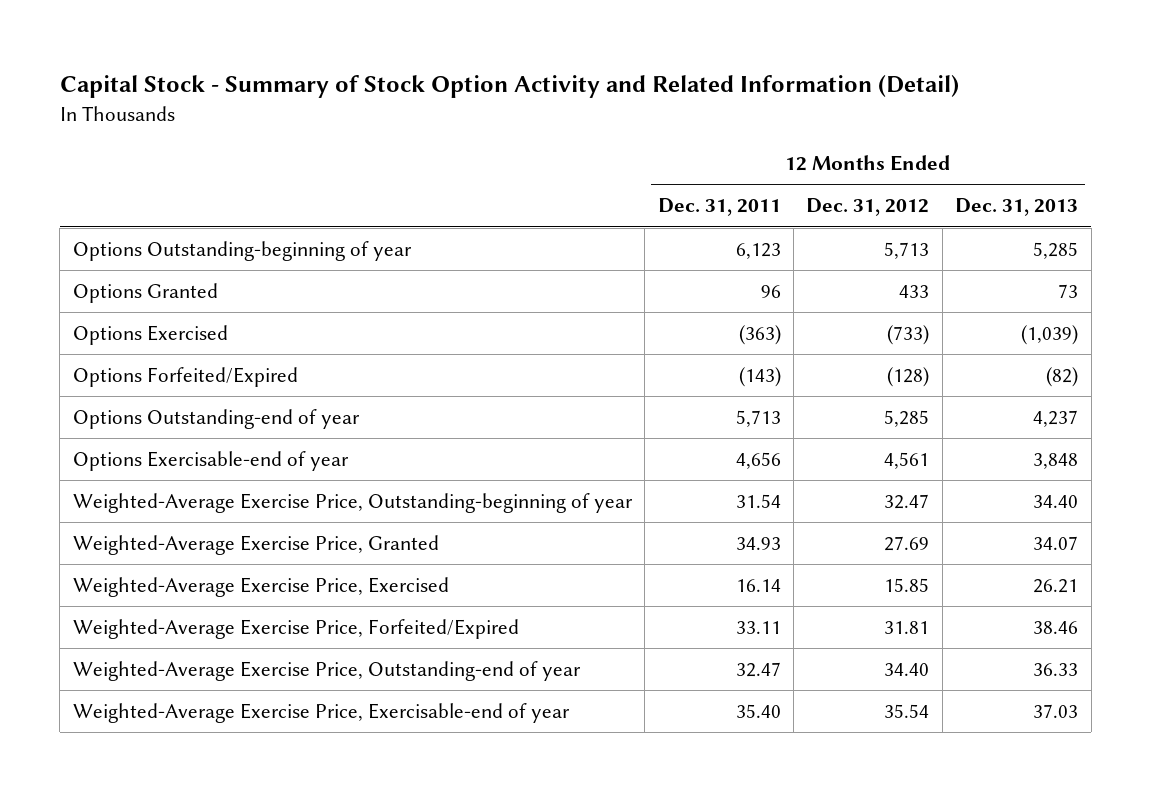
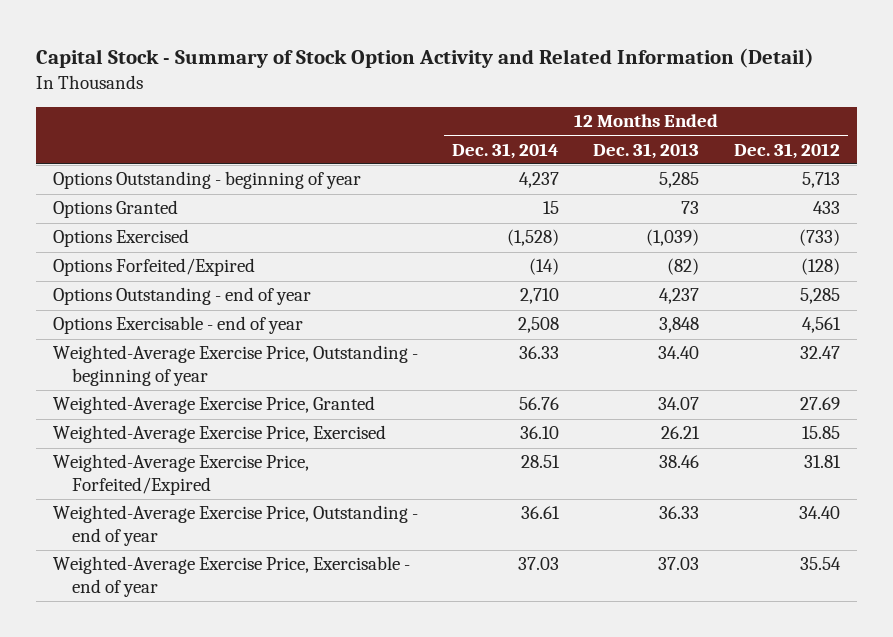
- | 12 Months Ended Dec. 31, 2011 | 12 Months Ended Dec. 31, 2012 | 12 Months Ended Dec. 31, 2013
+ | 12 Months Ended Dec. 31, 2014 | 12 Months Ended Dec. 31, 2013 | 12 Months Ended Dec. 31, 2012
- Options Outstanding-beginning of year | 6,123 | 5,713 | 5,285
+ Options Outstanding - beginning of year | 4,237 | 5,285 | 5,713
- Options Outstanding-end of year | 5,713 | 5,285 | 4,237
- Options Exercisable-end of year | 4,656 | 4,561 | 3,848
- Weighted-Average Exercise Price, Outstanding-beginning of year | 31.54 | 32.47 | 34.40
+ Options Outstanding - end of year | 2,710 | 4,237 | 5,285
+ Options Exercisable - end of year | 2,508 | 3,848 | 4,561
+ Weighted-Average Exercise Price, Outstanding - beginning of year | 36.33 | 34.40 | 32.47
- Weighted-Average Exercise Price, Outstanding-end of year | 32.47 | 34.40 | 36.33
- Weighted-Average Exercise Price, Exercisable-end of year | 35.40 | 35.54 | 37.03
+ Weighted-Average Exercise Price, Outstanding - end of year | 36.61 | 36.33 | 34.40
+ Weighted-Average Exercise Price, Exercisable - end of year | 37.03 | 37.03 | 35.54

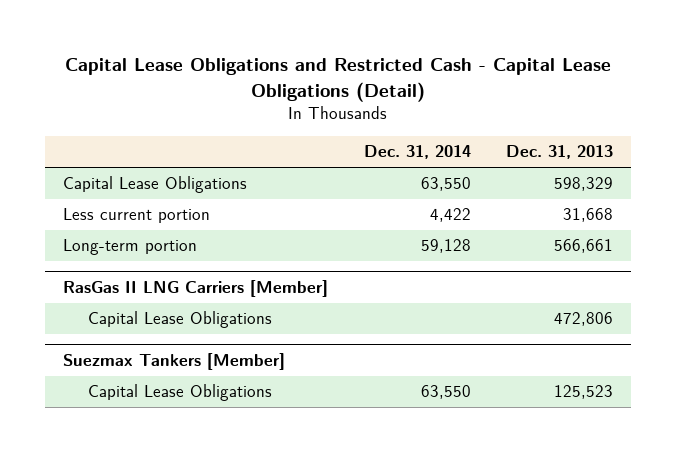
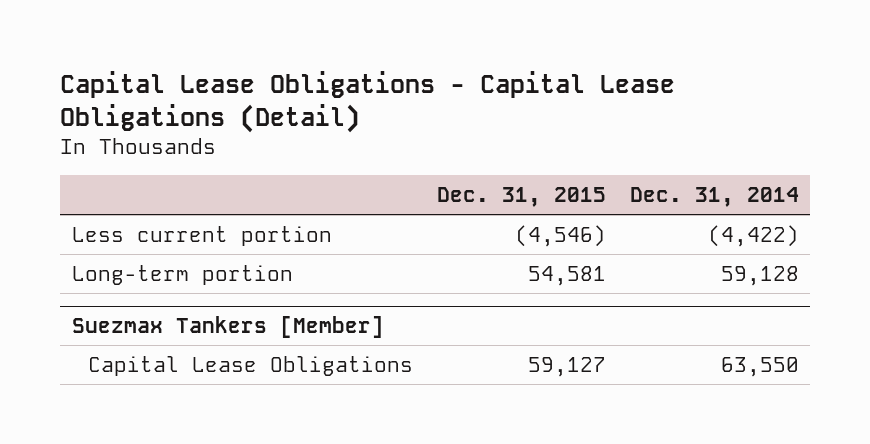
- Capital Lease Obligations and Restricted Cash - Capital Lease Obligations (Detail)
+ Capital Lease Obligations - Capital Lease Obligations (Detail)
- | Dec. 31, 2014 | Dec. 31, 2013
+ | Dec. 31, 2015 | Dec. 31, 2014
- Capital Lease Obligations | 63,550 | 598,329
- Less current portion | 4,422 | 31,668
+ Less current portion | (4,546) | (4,422)
- RasGas II LNG Carriers [Member]
- Capital Lease Obligations | | 472,806

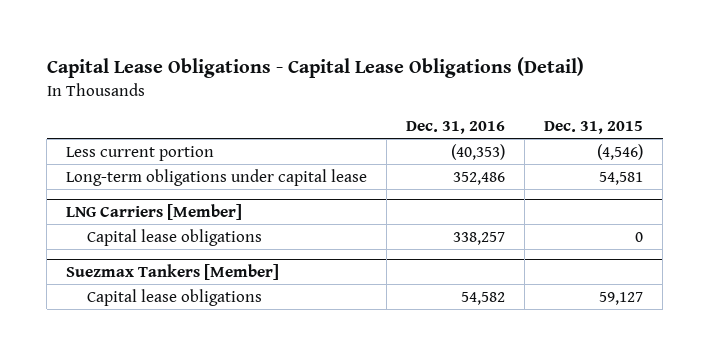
- | Dec. 31, 2015 | Dec. 31, 2014
+ | Dec. 31, 2016 | Dec. 31, 2015
- Long-term portion | 54,581 | 59,128
+ Long-term obligations under capital lease | 352,486 | 54,581
+ LNG Carriers [Member]
+ Capital lease obligations | 338,257 | 0
@ Suezmax Tankers [Member]
- Capital Lease Obligations | 59,127 | 63,550
+ Capital lease obligations | 54,582 | 59,127

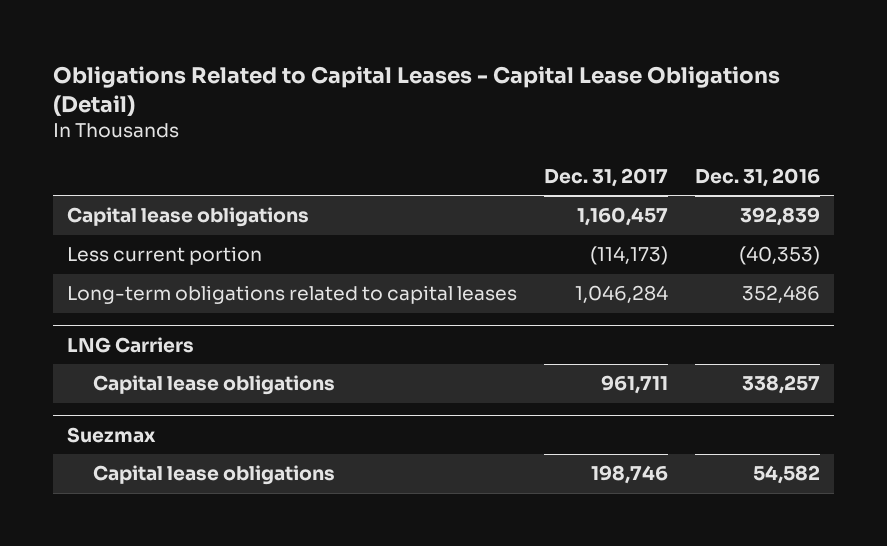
- Capital Lease Obligations - Capital Lease Obligations (Detail)
+ Obligations Related to Capital Leases - Capital Lease Obligations (Detail)
- | Dec. 31, 2016 | Dec. 31, 2015
+ | Dec. 31, 2017 | Dec. 31, 2016
+ Capital lease obligations | 1,160,457 | 392,839
- Long-term obligations under capital lease | 352,486 | 54,581
- LNG Carriers [Member]
+ Long-term obligations related to capital leases | 1,046,284 | 352,486
+ LNG Carriers
- Suezmax Tankers [Member]
+ Suezmax

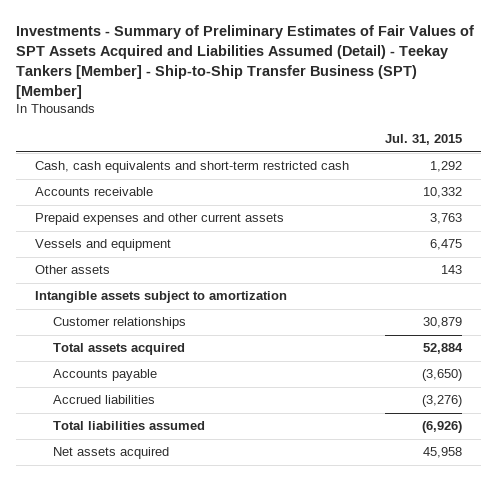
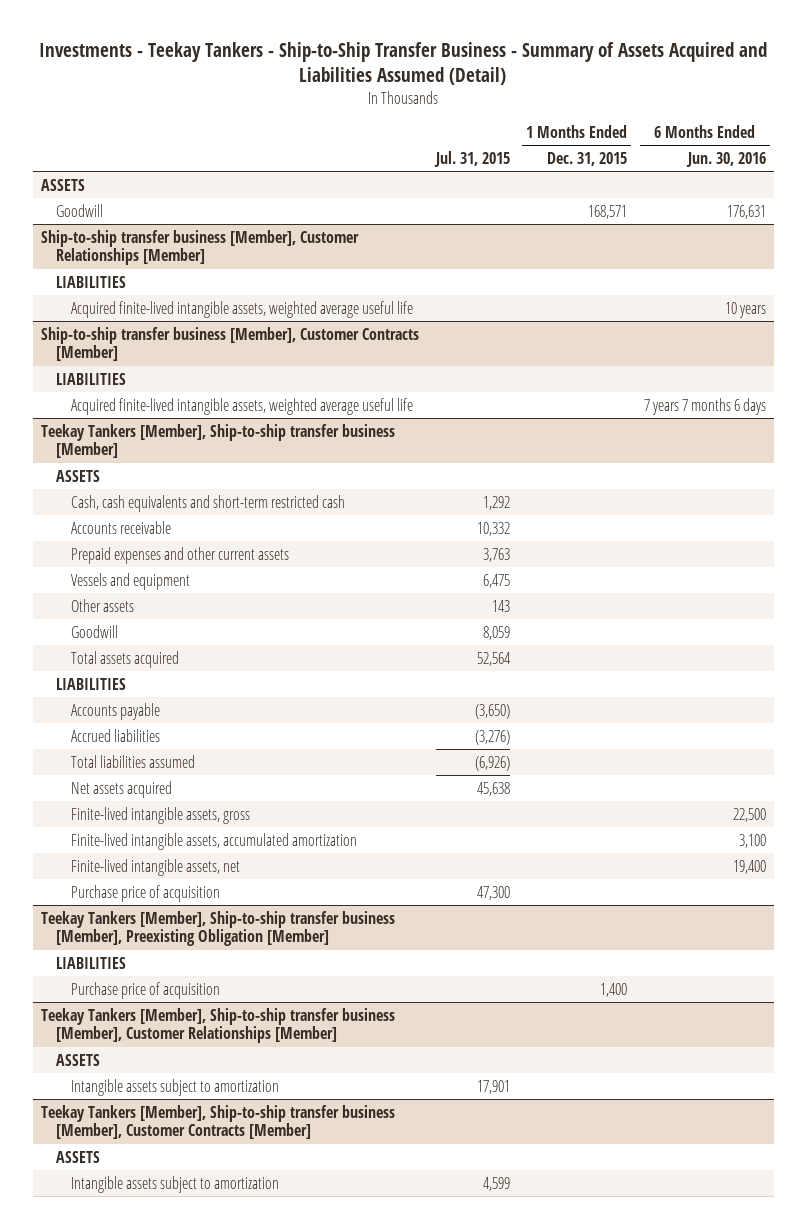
- Investments - Summary of Preliminary Estimates of Fair Values of SPT Assets Acquired and Liabilities Assumed (Detail) - Teekay Tankers [Member] - Ship-to-Ship Transfer Business (SPT) [Member]
+ Investments - Teekay Tankers - Ship-to-Ship Transfer Business - Summary of Assets Acquired and Liabilities Assumed (Detail)
- | Jul. 31, 2015
+ | Jul. 31, 2015 | 1 Months Ended Dec. 31, 2015 | 6 Months Ended Jun. 30, 2016
+ ASSETS
+ Goodwill | | 168,571 | 176,631
+ Ship-to-ship transfer business [Member], Customer Relationships [Member]
+ LIABILITIES
+ Acquired finite-lived intangible assets, weighted average useful life | | | 10 years
+ Ship-to-ship transfer business [Member], Customer Contracts [Member]
+ LIABILITIES
+ Acquired finite-lived intangible assets, weighted average useful life | | | 7 years 7 months 6 days
+ Teekay Tankers [Member], Ship-to-ship transfer business [Member]
+ ASSETS
- Intangible assets subject to amortization
- Customer relationships | 30,879
- Total assets acquired | 52,884
+ Goodwill | 8,059 | |
+ Total assets acquired | 52,564 | |
+ LIABILITIES
- Net assets acquired | 45,958
+ Net assets acquired | 45,638 | |
+ Finite-lived intangible assets, gross | | | 22,500
+ Finite-lived intangible assets, accumulated amortization | | | 3,100
+ Finite-lived intangible assets, net | | | 19,400
+ Purchase price of acquisition | 47,300 | |
+ Teekay Tankers [Member], Ship-to-ship transfer business [Member], Preexisting Obligation [Member]
+ LIABILITIES
+ Purchase price of acquisition | | 1,400 |
+ Teekay Tankers [Member], Ship-to-ship transfer business [Member], Customer Relationships [Member]
+ ASSETS
+ Intangible assets subject to amortization | 17,901 | |
+ Teekay Tankers [Member], Ship-to-ship transfer business [Member], Customer Contracts [Member]
+ ASSETS
+ Intangible assets subject to amortization | 4,599 | |

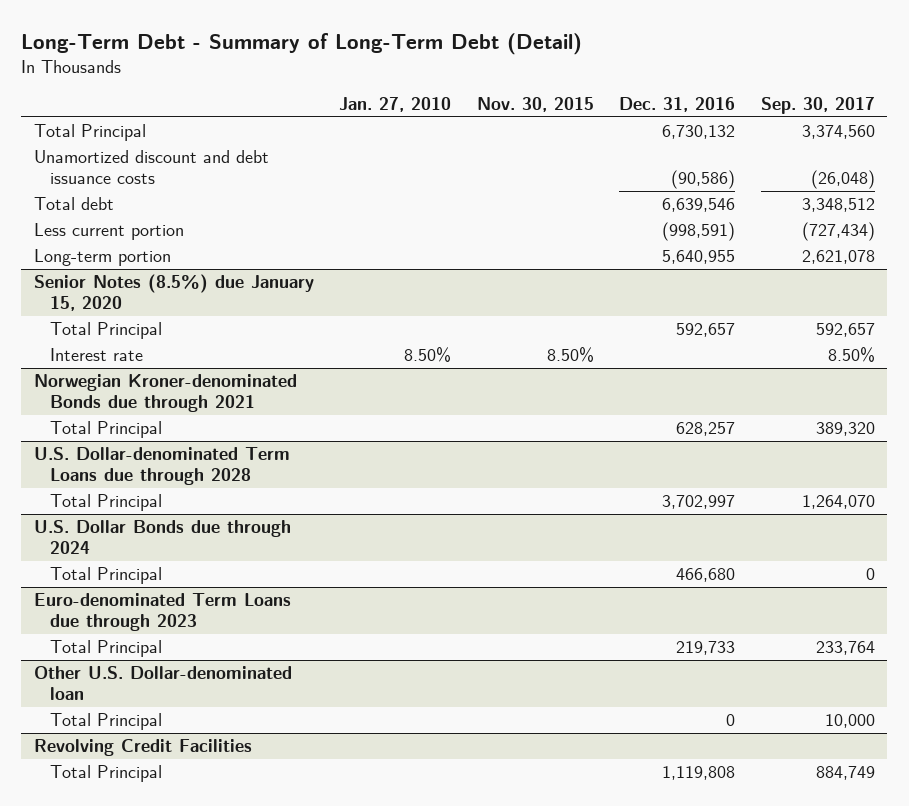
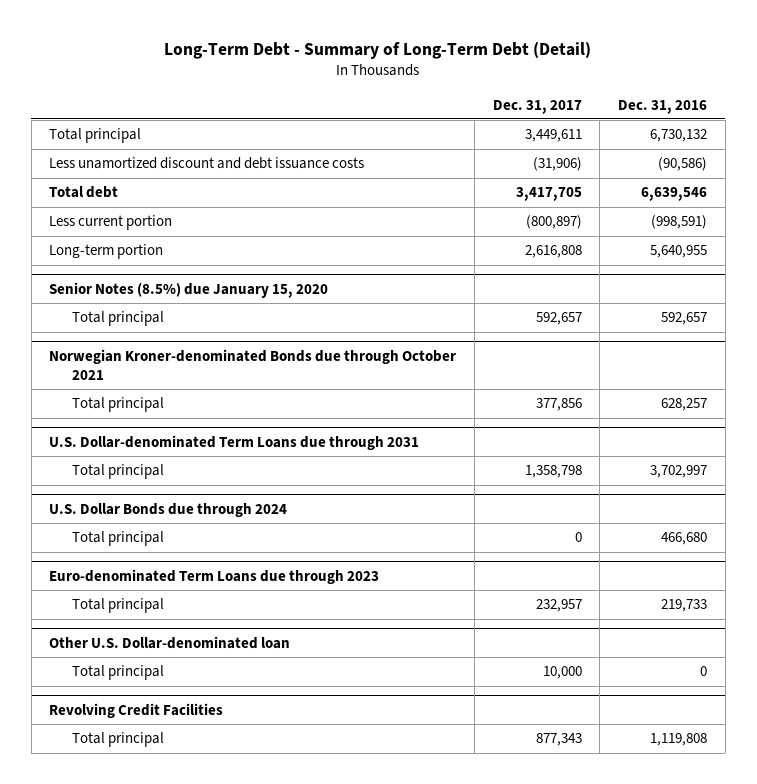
- | Jan. 27, 2010 | Nov. 30, 2015 | Dec. 31, 2016 | Sep. 30, 2017
+ | Dec. 31, 2017 | Dec. 31, 2016
- Total Principal | | | 6,730,132 | 3,374,560
- Unamortized discount and debt issuance costs | | | (90,586) | (26,048)
+ Total principal | 3,449,611 | 6,730,132
+ Less unamortized discount and debt issuance costs | (31,906) | (90,586)
@ Senior Notes (8.5%) due January 15, 2020
- Total Principal | | | 592,657 | 592,657
- Interest rate | 8.50% | 8.50% | | 8.50%
- Norwegian Kroner-denominated Bonds due through 2021
- Total Principal | | | 628,257 | 389,320
- U.S. Dollar-denominated Term Loans due through 2028
- Total Principal | | | 3,702,997 | 1,264,070
@ Senior Notes (8.5%) due January 15, 2020
+ Total principal | 592,657 | 592,657
+ Norwegian Kroner-denominated Bonds due through October 2021
+ Total principal | 377,856 | 628,257
+ U.S. Dollar-denominated Term Loans due through 2031
+ Total principal | 1,358,798 | 3,702,997
@ U.S. Dollar Bonds due through 2024
- Total Principal | | | 466,680 | 0
+ Total principal | 0 | 466,680
@ Euro-denominated Term Loans due through 2023
- Total Principal | | | 219,733 | 233,764
+ Total principal | 232,957 | 219,733
@ Other U.S. Dollar-denominated loan
- Total Principal | | | 0 | 10,000
+ Total principal | 10,000 | 0
@ Revolving Credit Facilities
- Total Principal | | | 1,119,808 | 884,749
+ Total principal | 877,343 | 1,119,808

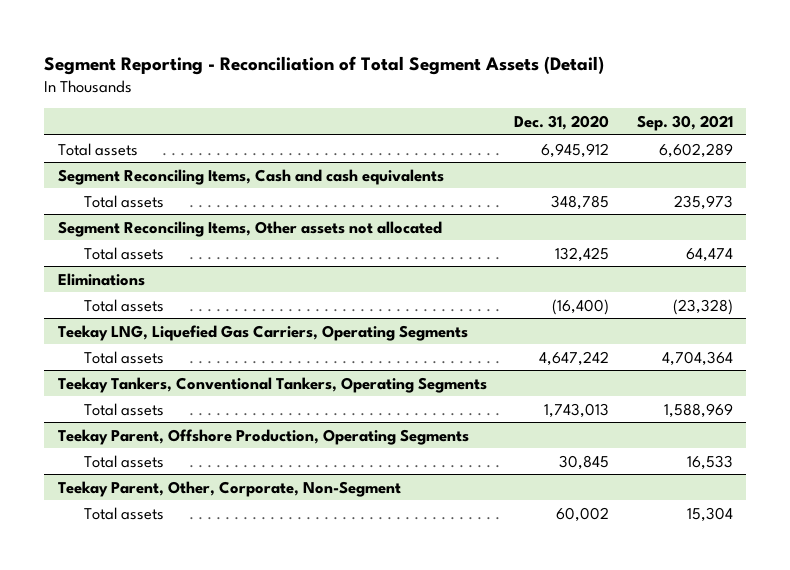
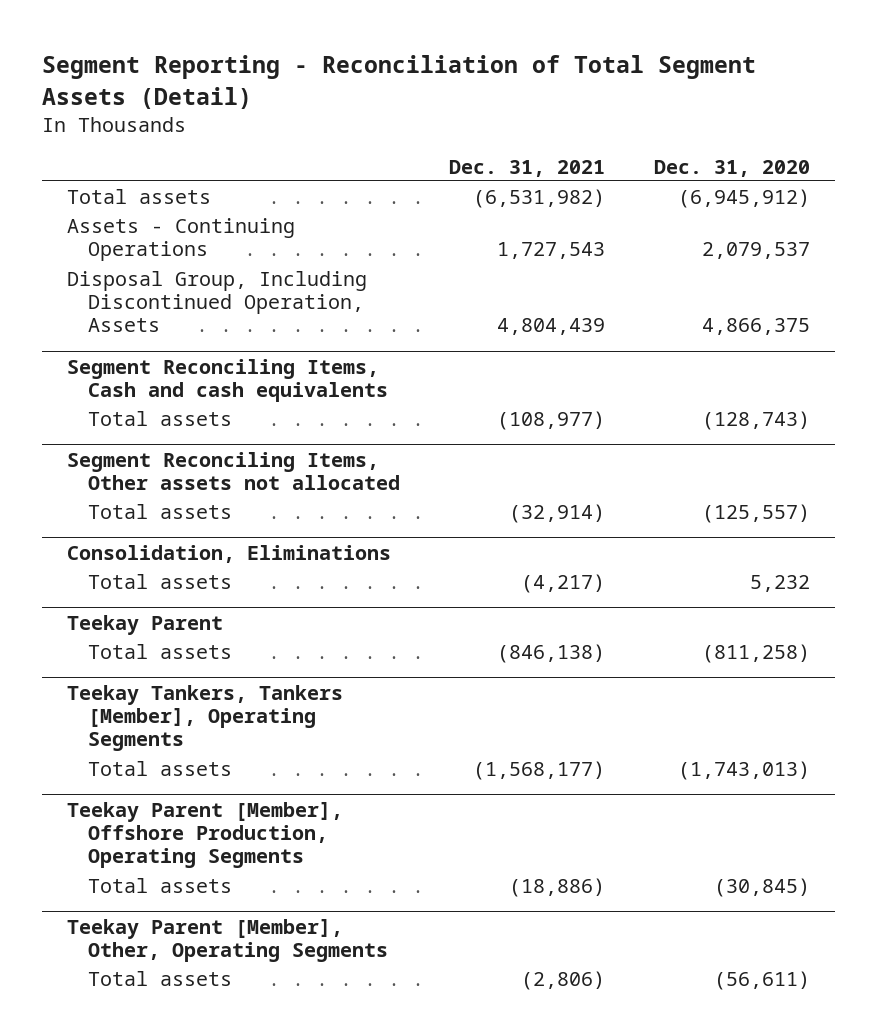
- | Dec. 31, 2020 | Sep. 30, 2021
+ | Dec. 31, 2021 | Dec. 31, 2020
- Total assets | 6,945,912 | 6,602,289
+ Total assets | (6,531,982) | (6,945,912)
+ Assets - Continuing Operations | 1,727,543 | 2,079,537
+ Disposal Group, Including Discontinued Operation, Assets | 4,804,439 | 4,866,375
@ Segment Reconciling Items, Cash and cash equivalents
- Total assets | 348,785 | 235,973
+ Total assets | (108,977) | (128,743)
@ Segment Reconciling Items, Other assets not allocated
- Total assets | 132,425 | 64,474
- Eliminations
- Total assets | (16,400) | (23,328)
- Teekay LNG, Liquefied Gas Carriers, Operating Segments
- Total assets | 4,647,242 | 4,704,364
- Teekay Tankers, Conventional Tankers, Operating Segments
- Total assets | 1,743,013 | 1,588,969
- Teekay Parent, Offshore Production, Operating Segments
- Total assets | 30,845 | 16,533
- Teekay Parent, Other, Corporate, Non-Segment
- Total assets | 60,002 | 15,304
@ Segment Reconciling Items, Other assets not allocated
+ Total assets | (32,914) | (125,557)
+ Consolidation, Eliminations
+ Total assets | (4,217) | 5,232
+ Teekay Parent
+ Total assets | (846,138) | (811,258)
+ Teekay Tankers, Tankers [Member], Operating Segments
+ Total assets | (1,568,177) | (1,743,013)
+ Teekay Parent [Member], Offshore Production, Operating Segments
+ Total assets | (18,886) | (30,845)
+ Teekay Parent [Member], Other, Operating Segments
+ Total assets | (2,806) | (56,611)

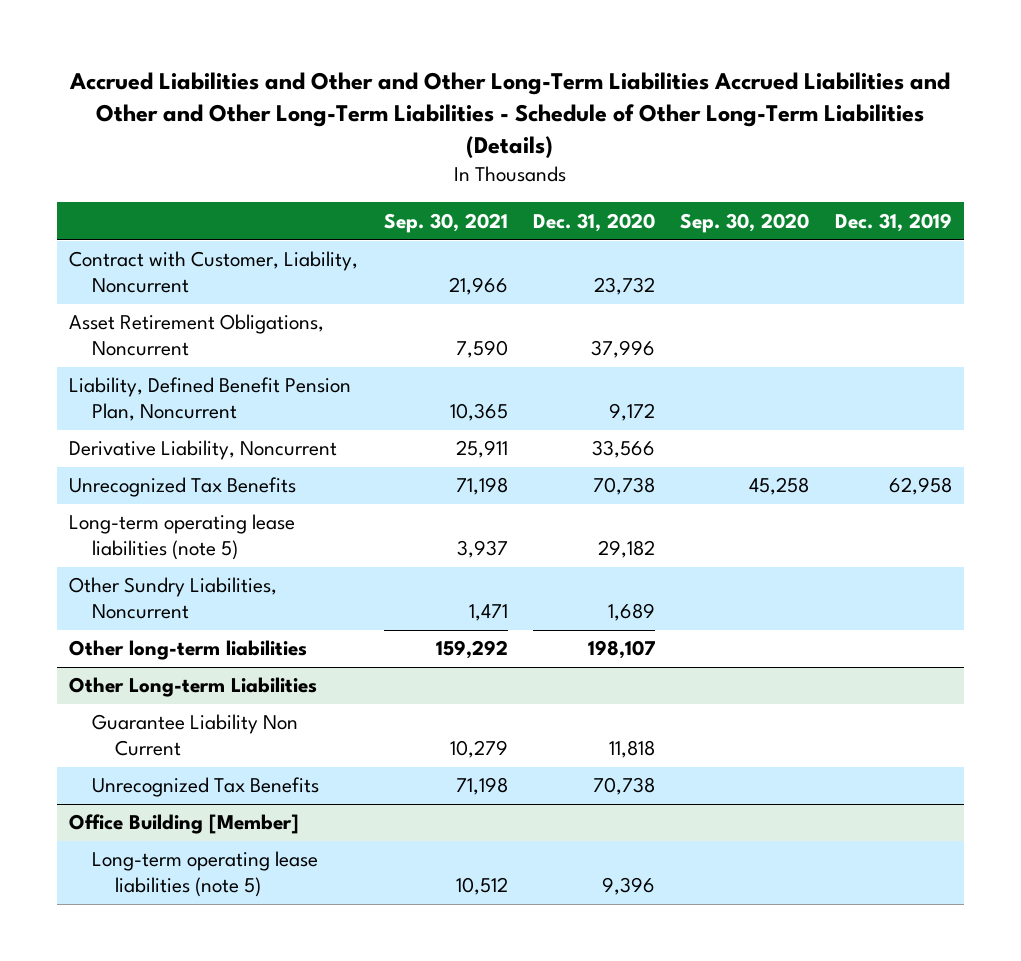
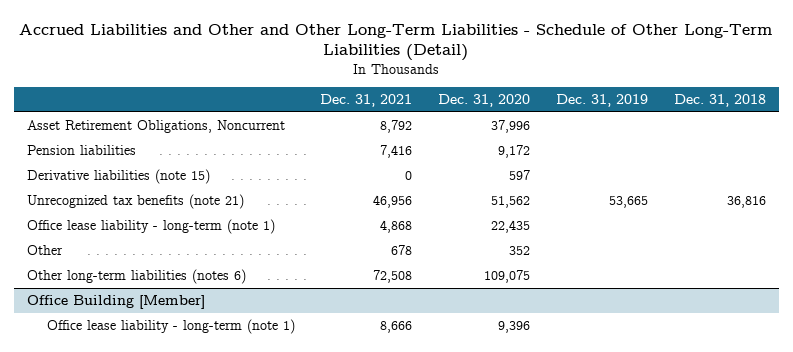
- Accrued Liabilities and Other and Other Long-Term Liabilities Accrued Liabilities and Other and Other Long-Term Liabilities - Schedule of Other Long-Term Liabilities (Details)
+ Accrued Liabilities and Other and Other Long-Term Liabilities - Schedule of Other Long-Term Liabilities (Detail)
- | Sep. 30, 2021 | Dec. 31, 2020 | Sep. 30, 2020 | Dec. 31, 2019
+ | Dec. 31, 2021 | Dec. 31, 2020 | Dec. 31, 2019 | Dec. 31, 2018
- Contract with Customer, Liability, Noncurrent | 21,966 | 23,732 | |
- Liability, Defined Benefit Pension Plan, Noncurrent | 10,365 | 9,172 | |
- Derivative Liability, Noncurrent | 25,911 | 33,566 | |
- Unrecognized Tax Benefits | 71,198 | 70,738 | 45,258 | 62,958
- Long-term operating lease liabilities (note 5) | 3,937 | 29,182 | |
- Other Sundry Liabilities, Noncurrent | 1,471 | 1,689 | |
- Other long-term liabilities | 159,292 | 198,107 | |
- Other Long-term Liabilities
- Guarantee Liability Non Current | 10,279 | 11,818 | |
- Unrecognized Tax Benefits | 71,198 | 70,738 | |
+ Pension liabilities | 7,416 | 9,172 | |
+ Derivative liabilities (note 15) | 0 | 597 | |
+ Unrecognized tax benefits (note 21) | 46,956 | 51,562 | 53,665 | 36,816
+ Office lease liability - long-term (note 1) | 4,868 | 22,435 | |
+ Other | 678 | 352 | |
+ Other long-term liabilities (notes 6) | 72,508 | 109,075 | |
@ Office Building [Member]
- Long-term operating lease liabilities (note 5) | 10,512 | 9,396 | |
+ Office lease liability - long-term (note 1) | 8,666 | 9,396 | |

